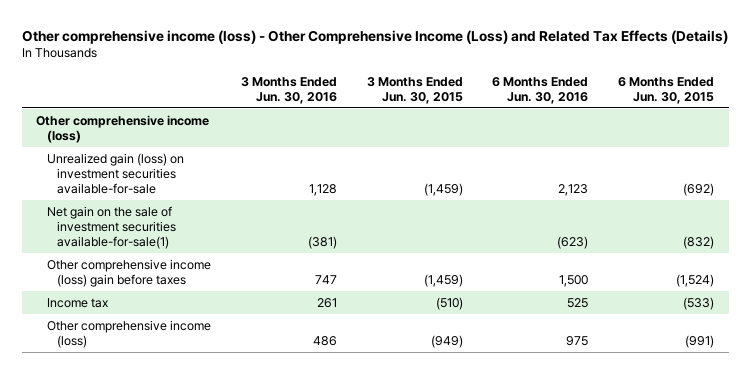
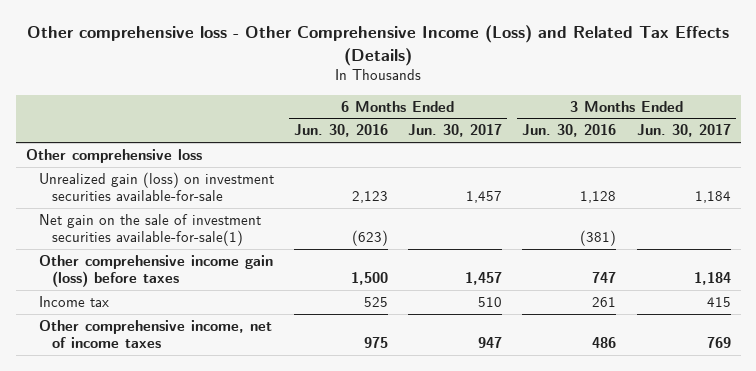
- Other comprehensive income (loss) - Other Comprehensive Income (Loss) and Related Tax Effects (Details)
+ Other comprehensive loss - Other Comprehensive Income (Loss) and Related Tax Effects (Details)
- | 3 Months Ended Jun. 30, 2016 | 3 Months Ended Jun. 30, 2015 | 6 Months Ended Jun. 30, 2016 | 6 Months Ended Jun. 30, 2015
+ | 6 Months Ended Jun. 30, 2016 | 6 Months Ended Jun. 30, 2017 | 3 Months Ended Jun. 30, 2016 | 3 Months Ended Jun. 30, 2017
- Other comprehensive income (loss)
+ Other comprehensive loss
- Other comprehensive income (loss) gain before taxes | 747 | (1,459) | 1,500 | (1,524)
+ Other comprehensive income gain (loss) before taxes | 1,500 | 1,457 | 747 | 1,184
- Other comprehensive income (loss) | 486 | (949) | 975 | (991)
+ Other comprehensive income, net of income taxes | 975 | 947 | 486 | 769

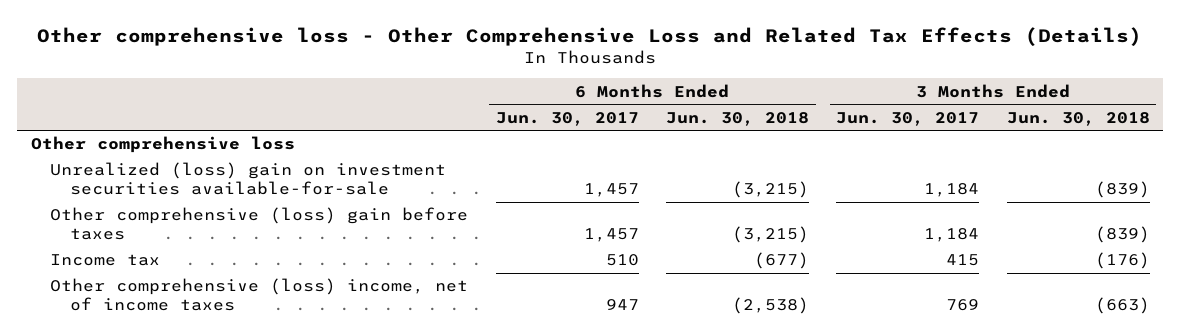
- Other comprehensive loss - Other Comprehensive Income (Loss) and Related Tax Effects (Details)
+ Other comprehensive loss - Other Comprehensive Loss and Related Tax Effects (Details)
- | 6 Months Ended Jun. 30, 2016 | 6 Months Ended Jun. 30, 2017 | 3 Months Ended Jun. 30, 2016 | 3 Months Ended Jun. 30, 2017
+ | 6 Months Ended Jun. 30, 2017 | 6 Months Ended Jun. 30, 2018 | 3 Months Ended Jun. 30, 2017 | 3 Months Ended Jun. 30, 2018
- Unrealized gain (loss) on investment securities available-for-sale | 2,123 | 1,457 | 1,128 | 1,184
- Net gain on the sale of investment securities available-for-sale(1) | (623) | | (381) |
- Other comprehensive income gain (loss) before taxes | 1,500 | 1,457 | 747 | 1,184
+ Unrealized (loss) gain on investment securities available-for-sale | 1,457 | (3,215) | 1,184 | (839)
+ Other comprehensive (loss) gain before taxes | 1,457 | (3,215) | 1,184 | (839)
- Other comprehensive income, net of income taxes | 975 | 947 | 486 | 769
+ Other comprehensive (loss) income, net of income taxes | 947 | (2,538) | 769 | (663)

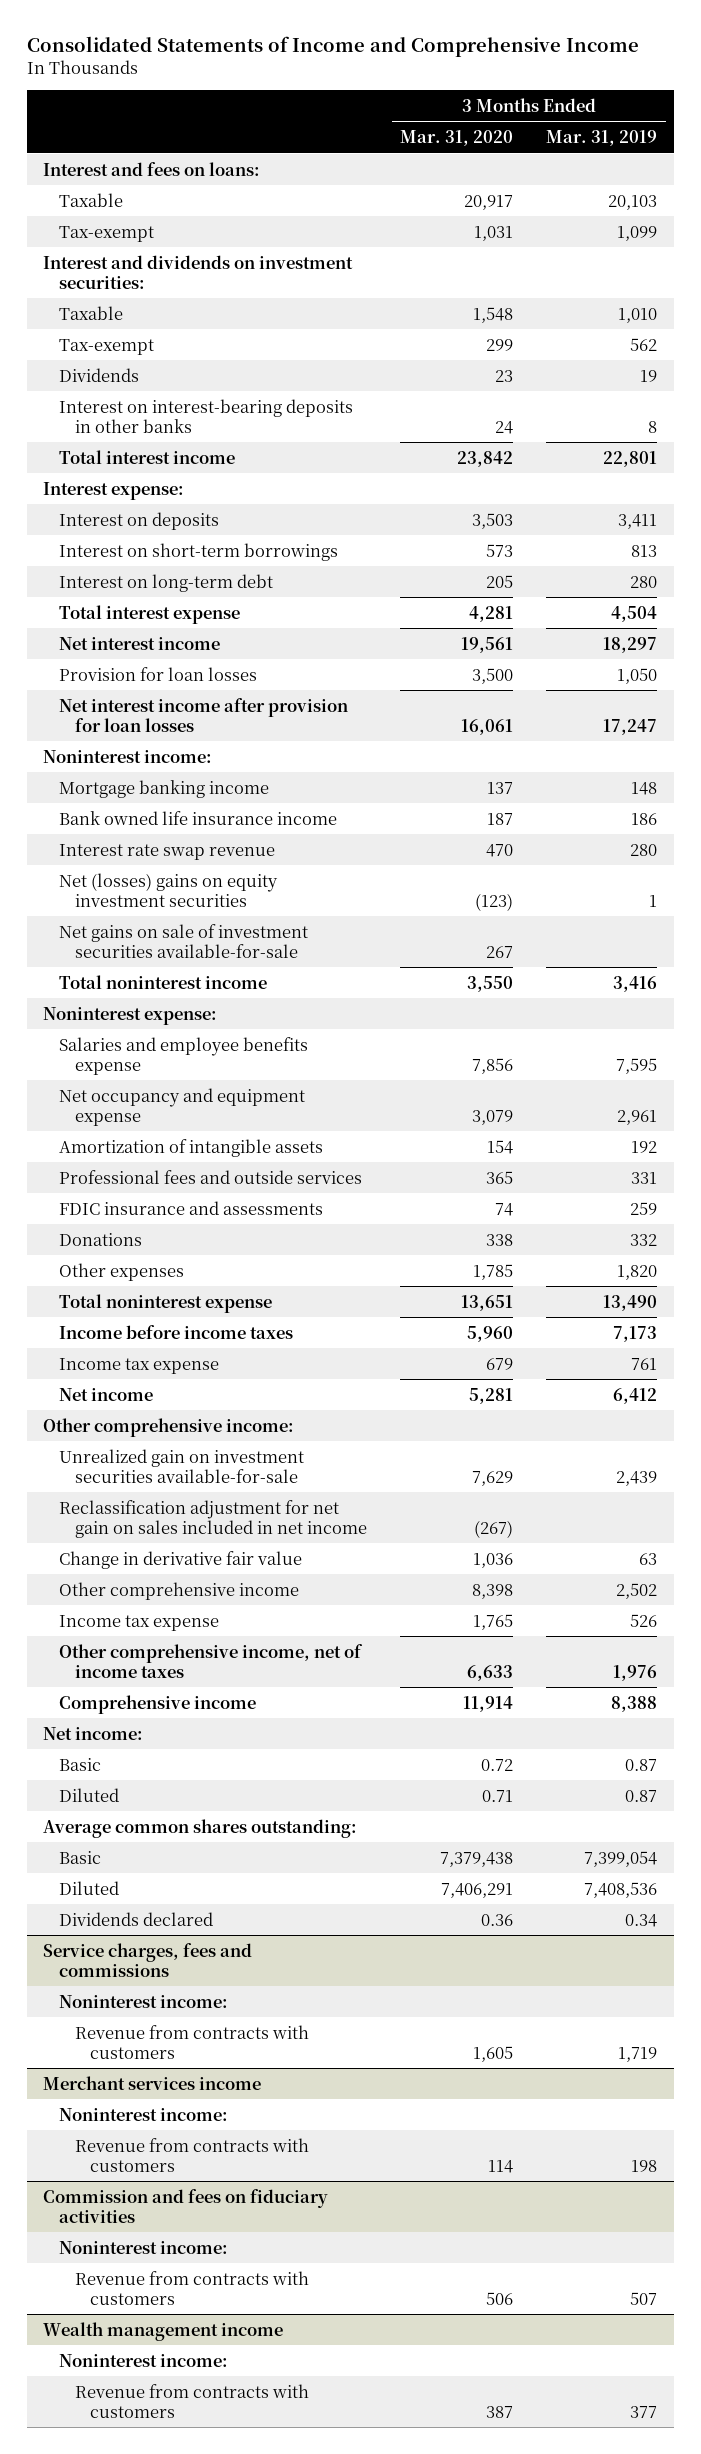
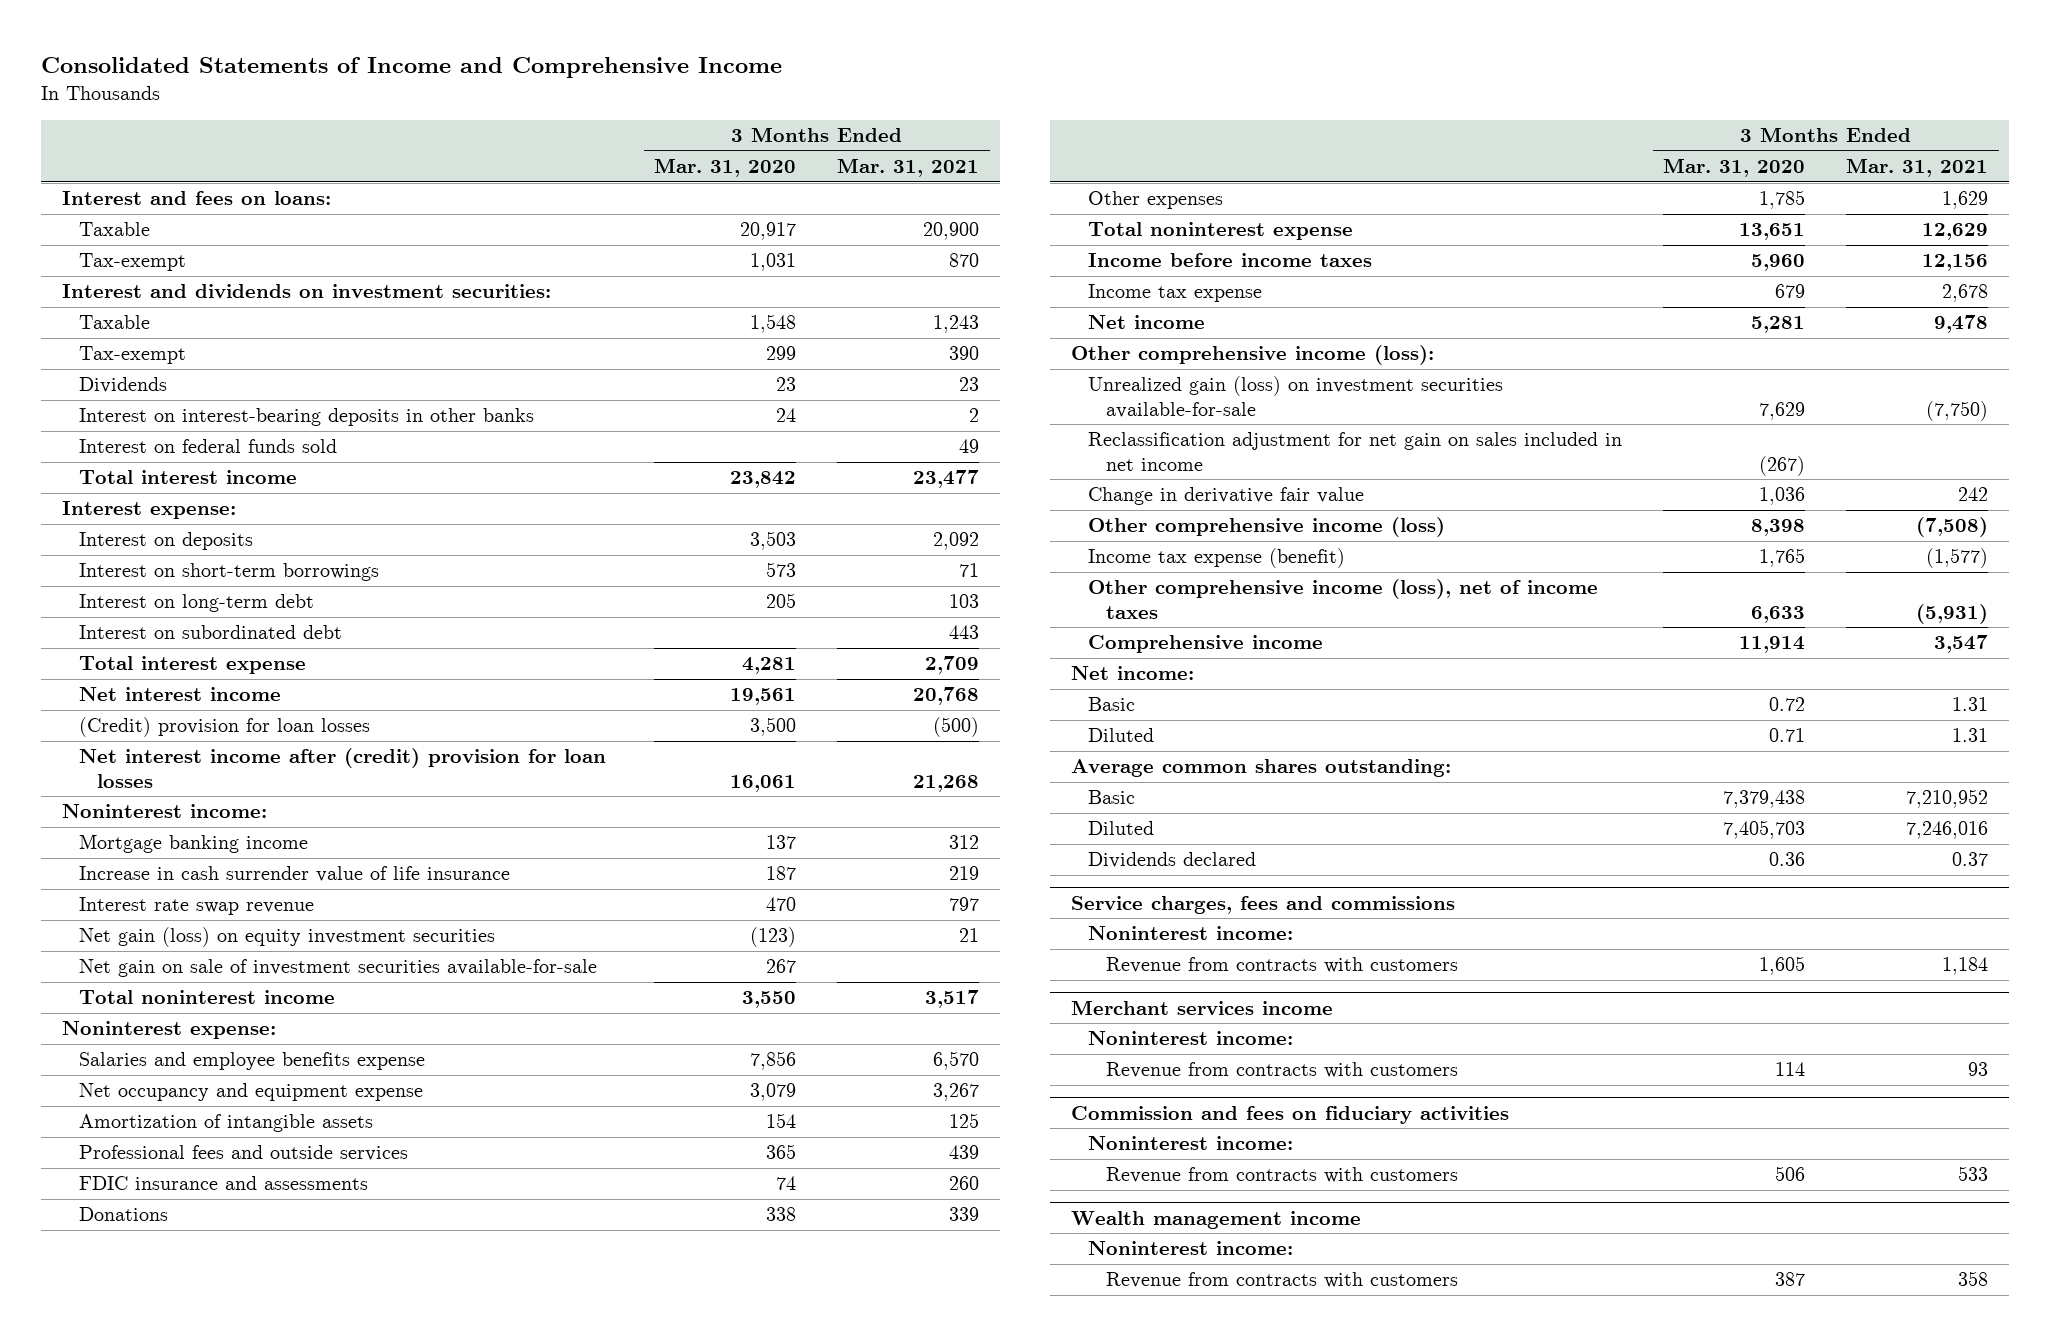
- | 3 Months Ended Mar. 31, 2020 | 3 Months Ended Mar. 31, 2019
+ | 3 Months Ended Mar. 31, 2020 | 3 Months Ended Mar. 31, 2021
+ Interest on federal funds sold | | 49
+ Interest on subordinated debt | | 443
- Provision for loan losses | 3,500 | 1,050
- Net interest income after provision for loan losses | 16,061 | 17,247
+ (Credit) provision for loan losses | 3,500 | (500)
+ Net interest income after (credit) provision for loan losses | 16,061 | 21,268
- Bank owned life insurance income | 187 | 186
+ Increase in cash surrender value of life insurance | 187 | 219
- Net (losses) gains on equity investment securities | (123) | 1
- Net gains on sale of investment securities available-for-sale | 267 |
+ Net gain (loss) on equity investment securities | (123) | 21
+ Net gain on sale of investment securities available-for-sale | 267 |
- Other comprehensive income:
- Unrealized gain on investment securities available-for-sale | 7,629 | 2,439
+ Other comprehensive income (loss):
+ Unrealized gain (loss) on investment securities available-for-sale | 7,629 | (7,750)
- Other comprehensive income | 8,398 | 2,502
- Income tax expense | 1,765 | 526
- Other comprehensive income, net of income taxes | 6,633 | 1,976
+ Other comprehensive income (loss) | 8,398 | (7,508)
+ Income tax expense (benefit) | 1,765 | (1,577)
+ Other comprehensive income (loss), net of income taxes | 6,633 | (5,931)
- Diluted | 7,406,291 | 7,408,536
+ Diluted | 7,405,703 | 7,246,016

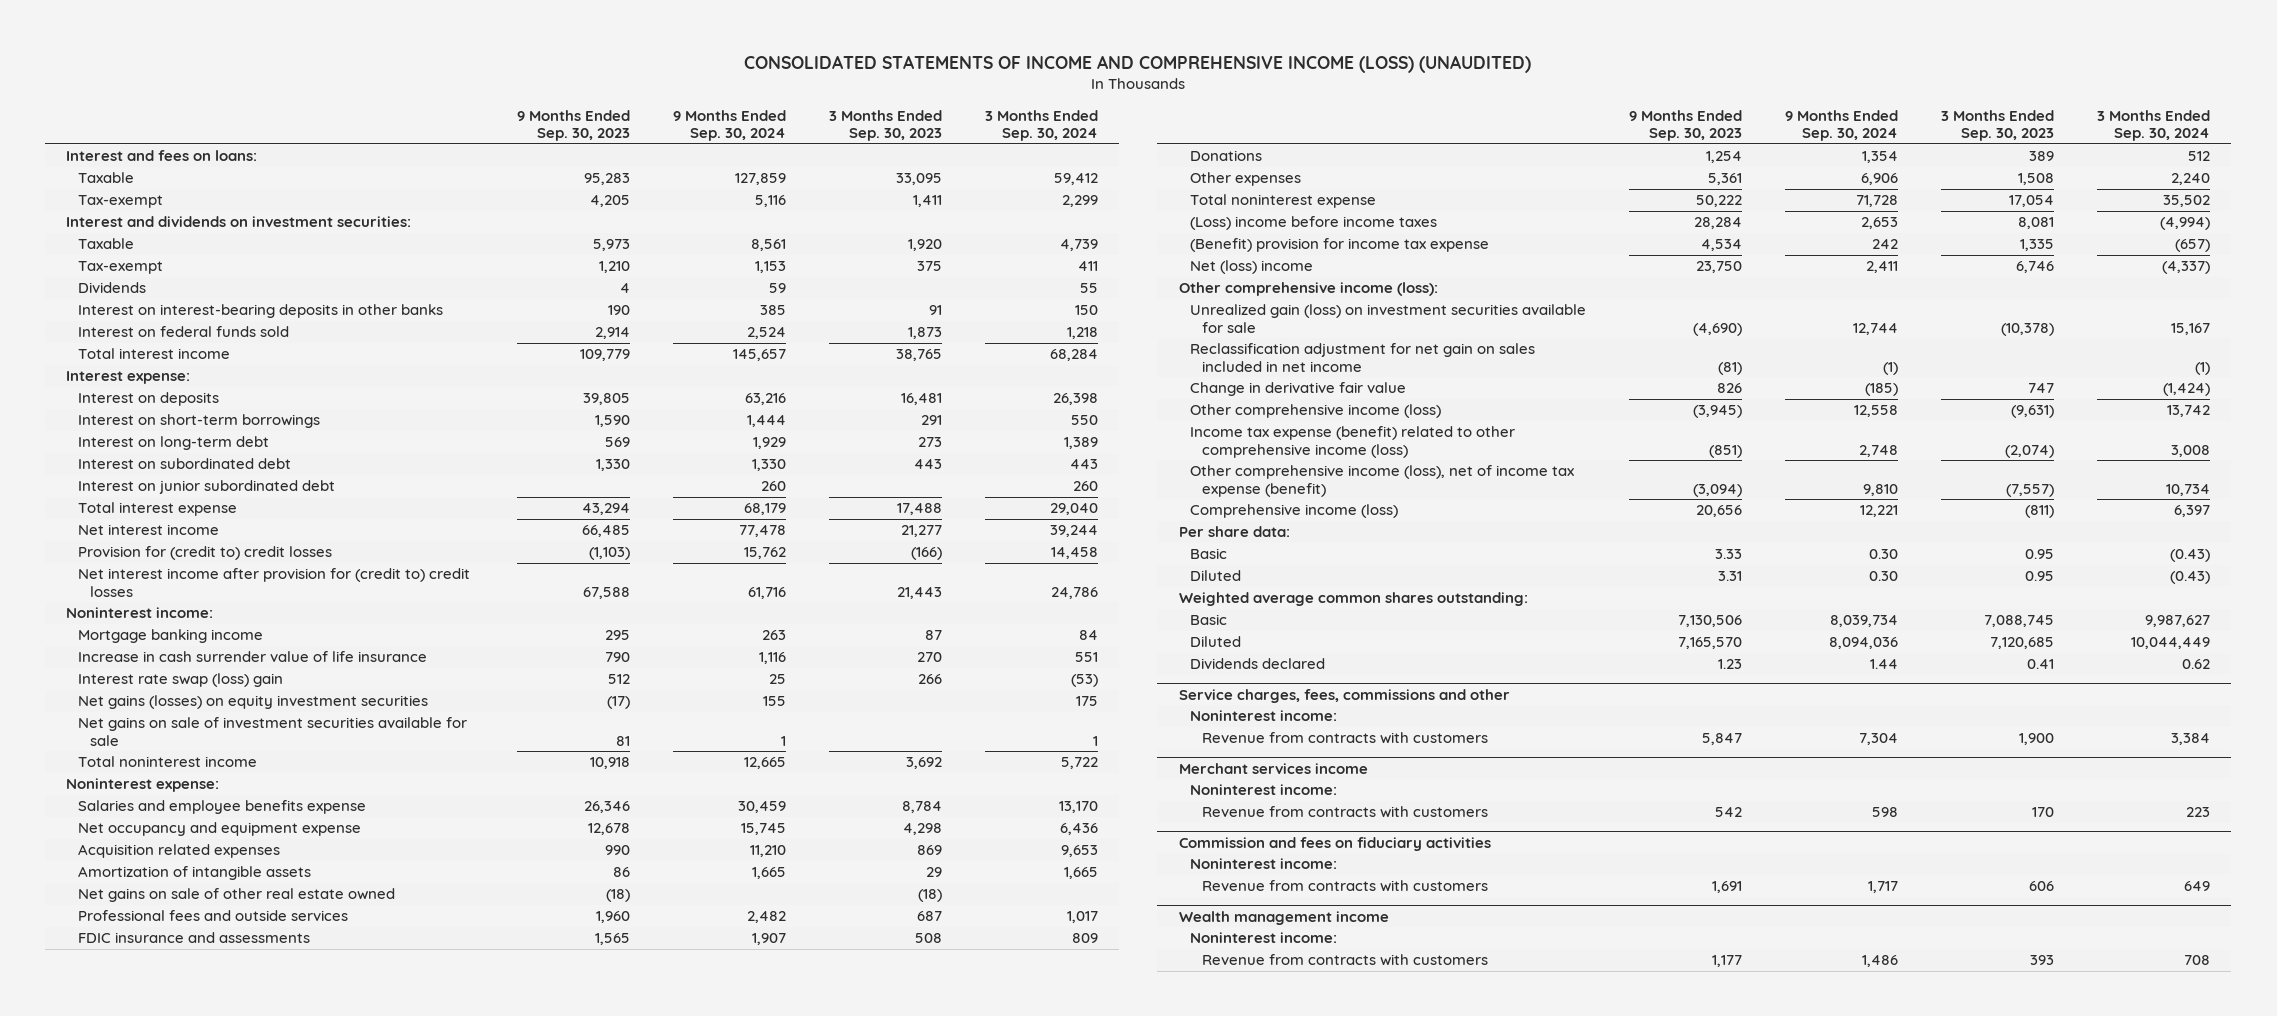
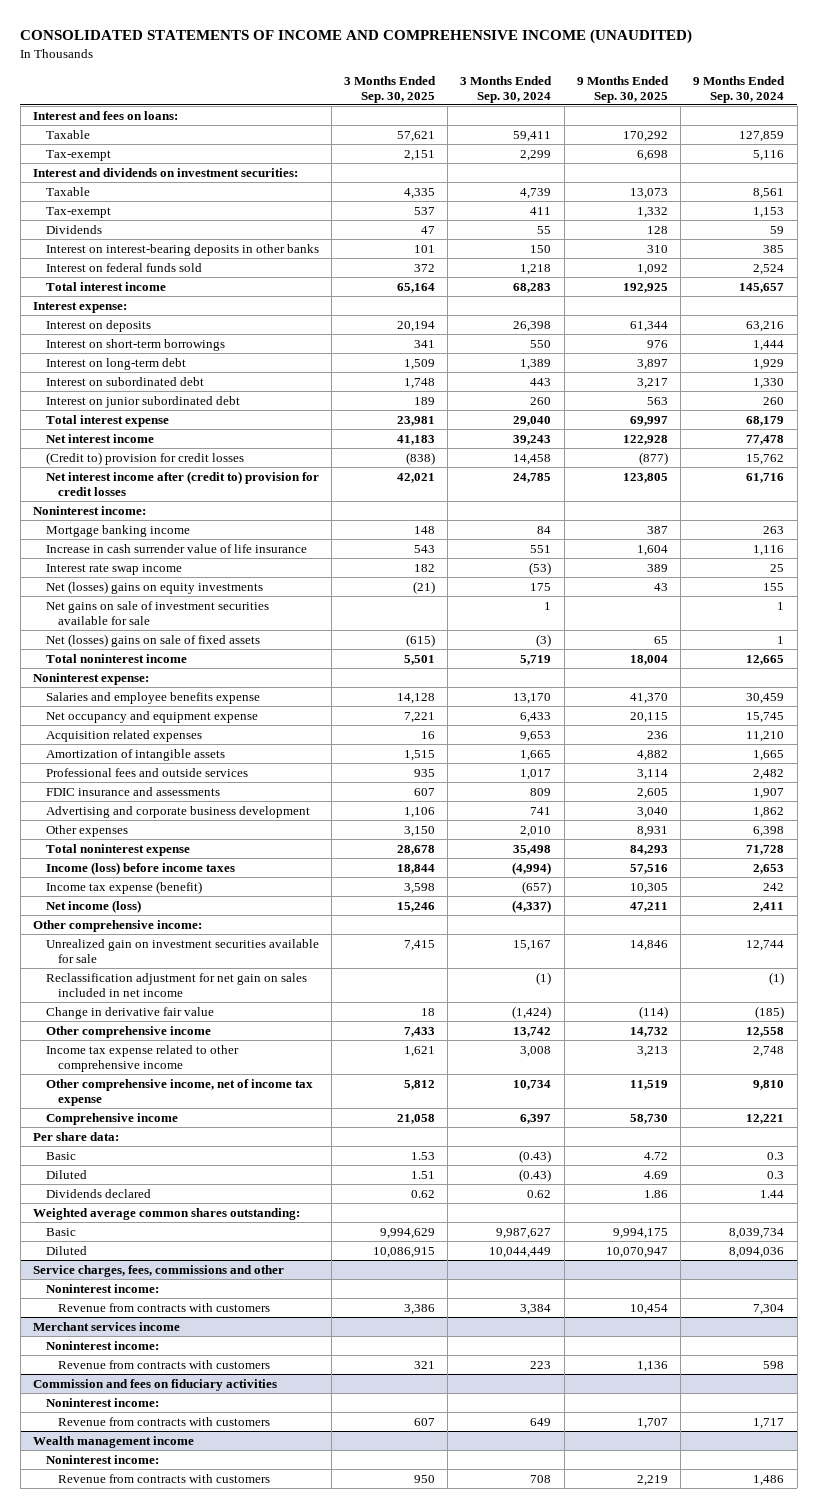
- CONSOLIDATED STATEMENTS OF INCOME AND COMPREHENSIVE INCOME (LOSS) (UNAUDITED)
+ CONSOLIDATED STATEMENTS OF INCOME AND COMPREHENSIVE INCOME (UNAUDITED)
- | 9 Months Ended Sep. 30, 2023 | 9 Months Ended Sep. 30, 2024 | 3 Months Ended Sep. 30, 2023 | 3 Months Ended Sep. 30, 2024
+ | 3 Months Ended Sep. 30, 2025 | 3 Months Ended Sep. 30, 2024 | 9 Months Ended Sep. 30, 2025 | 9 Months Ended Sep. 30, 2024
- Taxable | 95,283 | 127,859 | 33,095 | 59,412
+ Taxable | 57,621 | 59,411 | 170,292 | 127,859
- Total interest income | 109,779 | 145,657 | 38,765 | 68,284
+ Total interest income | 65,164 | 68,283 | 192,925 | 145,657
- Net interest income | 66,485 | 77,478 | 21,277 | 39,244
- Provision for (credit to) credit losses | (1,103) | 15,762 | (166) | 14,458
- Net interest income after provision for (credit to) credit losses | 67,588 | 61,716 | 21,443 | 24,786
+ Net interest income | 41,183 | 39,243 | 122,928 | 77,478
+ (Credit to) provision for credit losses | (838) | 14,458 | (877) | 15,762
+ Net interest income after (credit to) provision for credit losses | 42,021 | 24,785 | 123,805 | 61,716
- Interest rate swap (loss) gain | 512 | 25 | 266 | (53)
- Net gains (losses) on equity investment securities | (17) | 155 | | 175
+ Interest rate swap income | 182 | (53) | 389 | 25
+ Net (losses) gains on equity investments | (21) | 175 | 43 | 155
- Total noninterest income | 10,918 | 12,665 | 3,692 | 5,722
+ Net (losses) gains on sale of fixed assets | (615) | (3) | 65 | 1
+ Total noninterest income | 5,501 | 5,719 | 18,004 | 12,665
- Net occupancy and equipment expense | 12,678 | 15,745 | 4,298 | 6,436
+ Net occupancy and equipment expense | 7,221 | 6,433 | 20,115 | 15,745
- Net gains on sale of other real estate owned | (18) | | (18) |
- Donations | 1,254 | 1,354 | 389 | 512
- Other expenses | 5,361 | 6,906 | 1,508 | 2,240
- Total noninterest expense | 50,222 | 71,728 | 17,054 | 35,502
- (Loss) income before income taxes | 28,284 | 2,653 | 8,081 | (4,994)
- (Benefit) provision for income tax expense | 4,534 | 242 | 1,335 | (657)
- Net (loss) income | 23,750 | 2,411 | 6,746 | (4,337)
- Other comprehensive income (loss):
- Unrealized gain (loss) on investment securities available for sale | (4,690) | 12,744 | (10,378) | 15,167
+ Advertising and corporate business development | 1,106 | 741 | 3,040 | 1,862
+ Other expenses | 3,150 | 2,010 | 8,931 | 6,398
+ Total noninterest expense | 28,678 | 35,498 | 84,293 | 71,728
+ Income (loss) before income taxes | 18,844 | (4,994) | 57,516 | 2,653
+ Income tax expense (benefit) | 3,598 | (657) | 10,305 | 242
+ Net income (loss) | 15,246 | (4,337) | 47,211 | 2,411
+ Other comprehensive income:
+ Unrealized gain on investment securities available for sale | 7,415 | 15,167 | 14,846 | 12,744
- Other comprehensive income (loss) | (3,945) | 12,558 | (9,631) | 13,742
- Income tax expense (benefit) related to other comprehensive income (loss) | (851) | 2,748 | (2,074) | 3,008
- Other comprehensive income (loss), net of income tax expense (benefit) | (3,094) | 9,810 | (7,557) | 10,734
- Comprehensive income (loss) | 20,656 | 12,221 | (811) | 6,397
+ Other comprehensive income | 7,433 | 13,742 | 14,732 | 12,558
+ Income tax expense related to other comprehensive income | 1,621 | 3,008 | 3,213 | 2,748
+ Other comprehensive income, net of income tax expense | 5,812 | 10,734 | 11,519 | 9,810
+ Comprehensive income | 21,058 | 6,397 | 58,730 | 12,221
- Basic | 3.33 | 0.30 | 0.95 | (0.43)
- Diluted | 3.31 | 0.30 | 0.95 | (0.43)
+ Basic | 1.53 | (0.43) | 4.72 | 0.3
+ Diluted | 1.51 | (0.43) | 4.69 | 0.3
moved up: Dividends declared | 0.62 | 0.62 | 1.86 | 1.44

